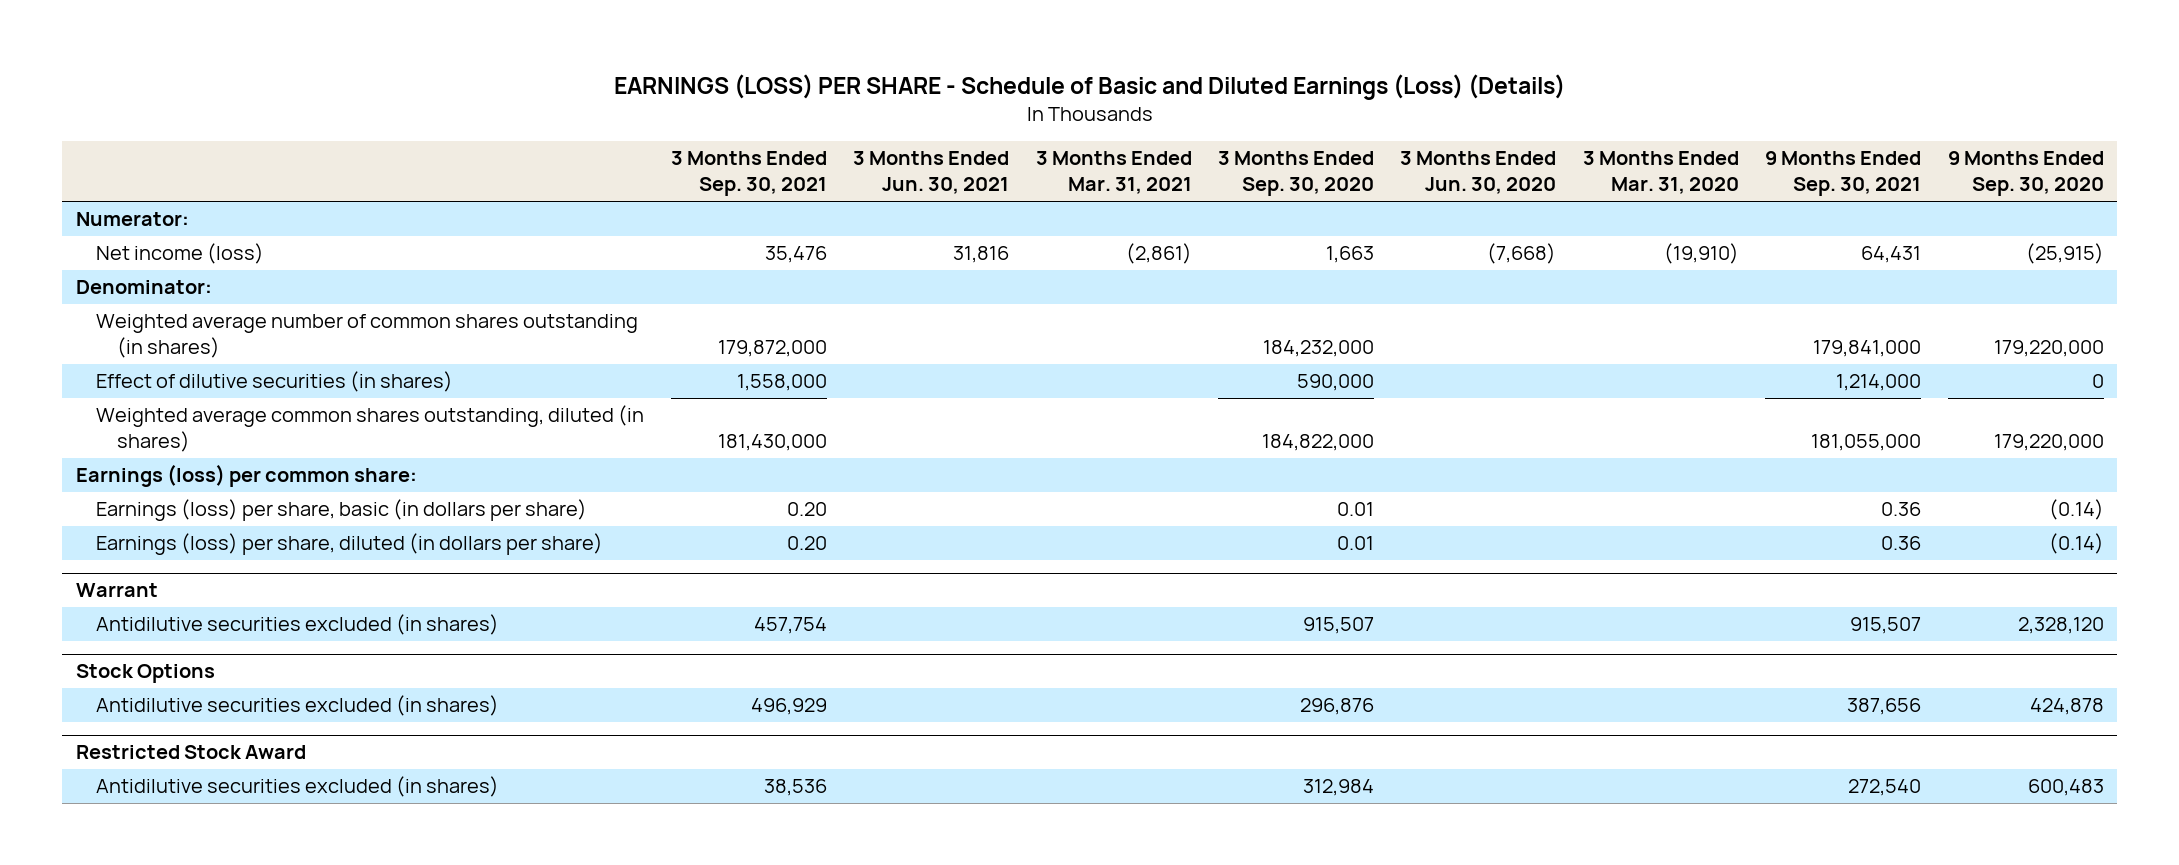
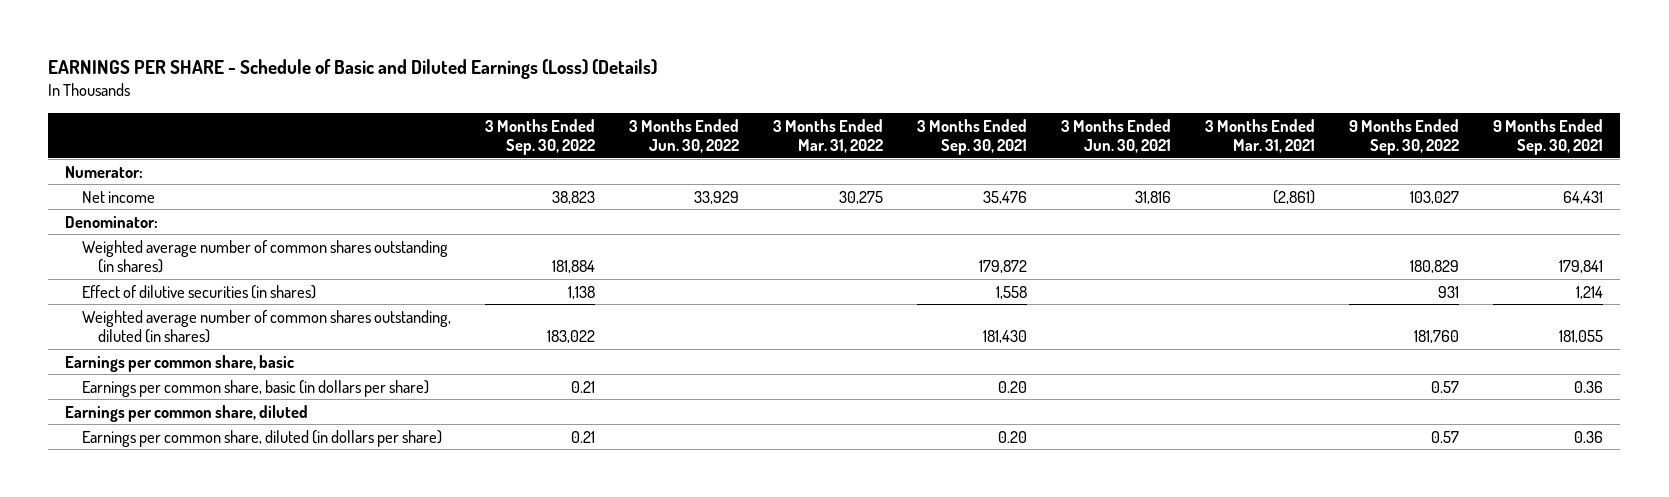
- EARNINGS (LOSS) PER SHARE - Schedule of Basic and Diluted Earnings (Loss) (Details)
+ EARNINGS PER SHARE - Schedule of Basic and Diluted Earnings (Loss) (Details)
- | 3 Months Ended Sep. 30, 2021 | 3 Months Ended Jun. 30, 2021 | 3 Months Ended Mar. 31, 2021 | 3 Months Ended Sep. 30, 2020 | 3 Months Ended Jun. 30, 2020 | 3 Months Ended Mar. 31, 2020 | 9 Months Ended Sep. 30, 2021 | 9 Months Ended Sep. 30, 2020
+ | 3 Months Ended Sep. 30, 2022 | 3 Months Ended Jun. 30, 2022 | 3 Months Ended Mar. 31, 2022 | 3 Months Ended Sep. 30, 2021 | 3 Months Ended Jun. 30, 2021 | 3 Months Ended Mar. 31, 2021 | 9 Months Ended Sep. 30, 2022 | 9 Months Ended Sep. 30, 2021
- Net income (loss) | 35,476 | 31,816 | (2,861) | 1,663 | (7,668) | (19,910) | 64,431 | (25,915)
+ Net income | 38,823 | 33,929 | 30,275 | 35,476 | 31,816 | (2,861) | 103,027 | 64,431
- Weighted average number of common shares outstanding (in shares) | 179,872,000 | | | 184,232,000 | | | 179,841,000 | 179,220,000
- Effect of dilutive securities (in shares) | 1,558,000 | | | 590,000 | | | 1,214,000 | 0
- Weighted average common shares outstanding, diluted (in shares) | 181,430,000 | | | 184,822,000 | | | 181,055,000 | 179,220,000
- Earnings (loss) per common share:
- Earnings (loss) per share, basic (in dollars per share) | 0.20 | | | 0.01 | | | 0.36 | (0.14)
- Earnings (loss) per share, diluted (in dollars per share) | 0.20 | | | 0.01 | | | 0.36 | (0.14)
- Warrant
- Antidilutive securities excluded (in shares) | 457,754 | | | 915,507 | | | 915,507 | 2,328,120
- Stock Options
- Antidilutive securities excluded (in shares) | 496,929 | | | 296,876 | | | 387,656 | 424,878
- Restricted Stock Award
- Antidilutive securities excluded (in shares) | 38,536 | | | 312,984 | | | 272,540 | 600,483
+ Weighted average number of common shares outstanding (in shares) | 181,884 | | | 179,872 | | | 180,829 | 179,841
+ Effect of dilutive securities (in shares) | 1,138 | | | 1,558 | | | 931 | 1,214
+ Weighted average number of common shares outstanding, diluted (in shares) | 183,022 | | | 181,430 | | | 181,760 | 181,055
+ Earnings per common share, basic
+ Earnings per common share, basic (in dollars per share) | 0.21 | | | 0.20 | | | 0.57 | 0.36
+ Earnings per common share, diluted
+ Earnings per common share, diluted (in dollars per share) | 0.21 | | | 0.20 | | | 0.57 | 0.36

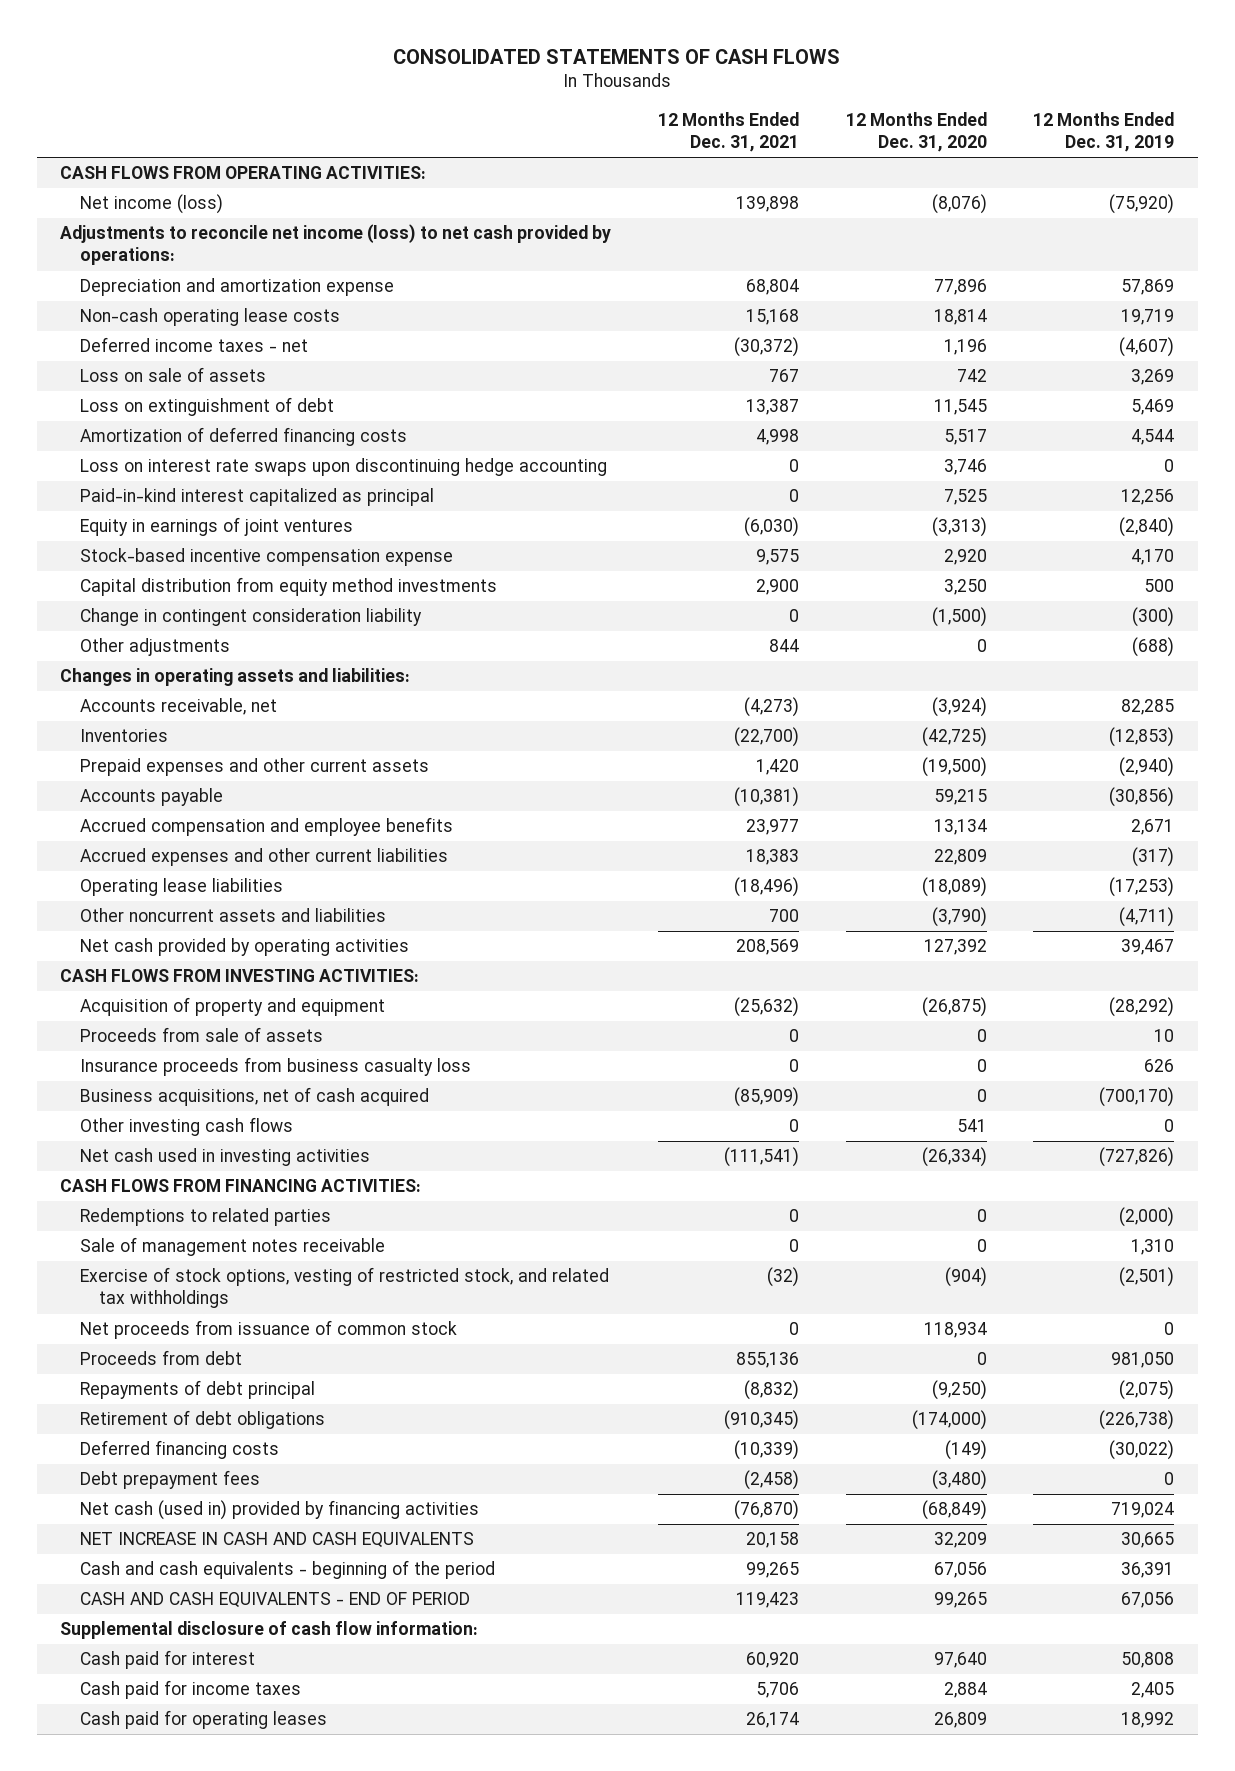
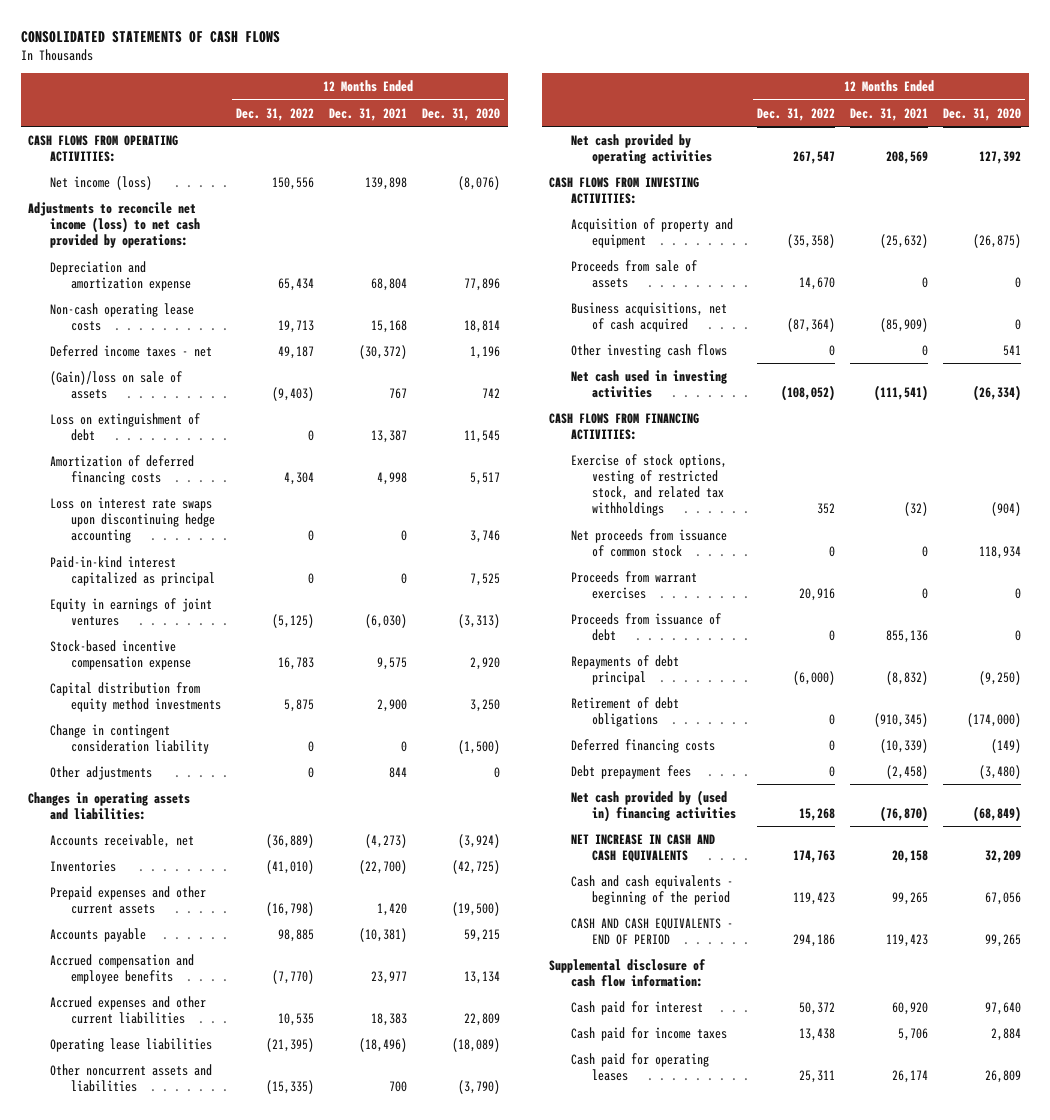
- | 12 Months Ended Dec. 31, 2021 | 12 Months Ended Dec. 31, 2020 | 12 Months Ended Dec. 31, 2019
+ | 12 Months Ended Dec. 31, 2022 | 12 Months Ended Dec. 31, 2021 | 12 Months Ended Dec. 31, 2020
- Loss on sale of assets | 767 | 742 | 3,269
+ (Gain)/loss on sale of assets | (9,403) | 767 | 742
- Insurance proceeds from business casualty loss | 0 | 0 | 626
- Redemptions to related parties | 0 | 0 | (2,000)
- Sale of management notes receivable | 0 | 0 | 1,310
- Proceeds from debt | 855,136 | 0 | 981,050
+ Proceeds from warrant exercises | 20,916 | 0 | 0
+ Proceeds from issuance of debt | 0 | 855,136 | 0
- Net cash (used in) provided by financing activities | (76,870) | (68,849) | 719,024
+ Net cash provided by (used in) financing activities | 15,268 | (76,870) | (68,849)

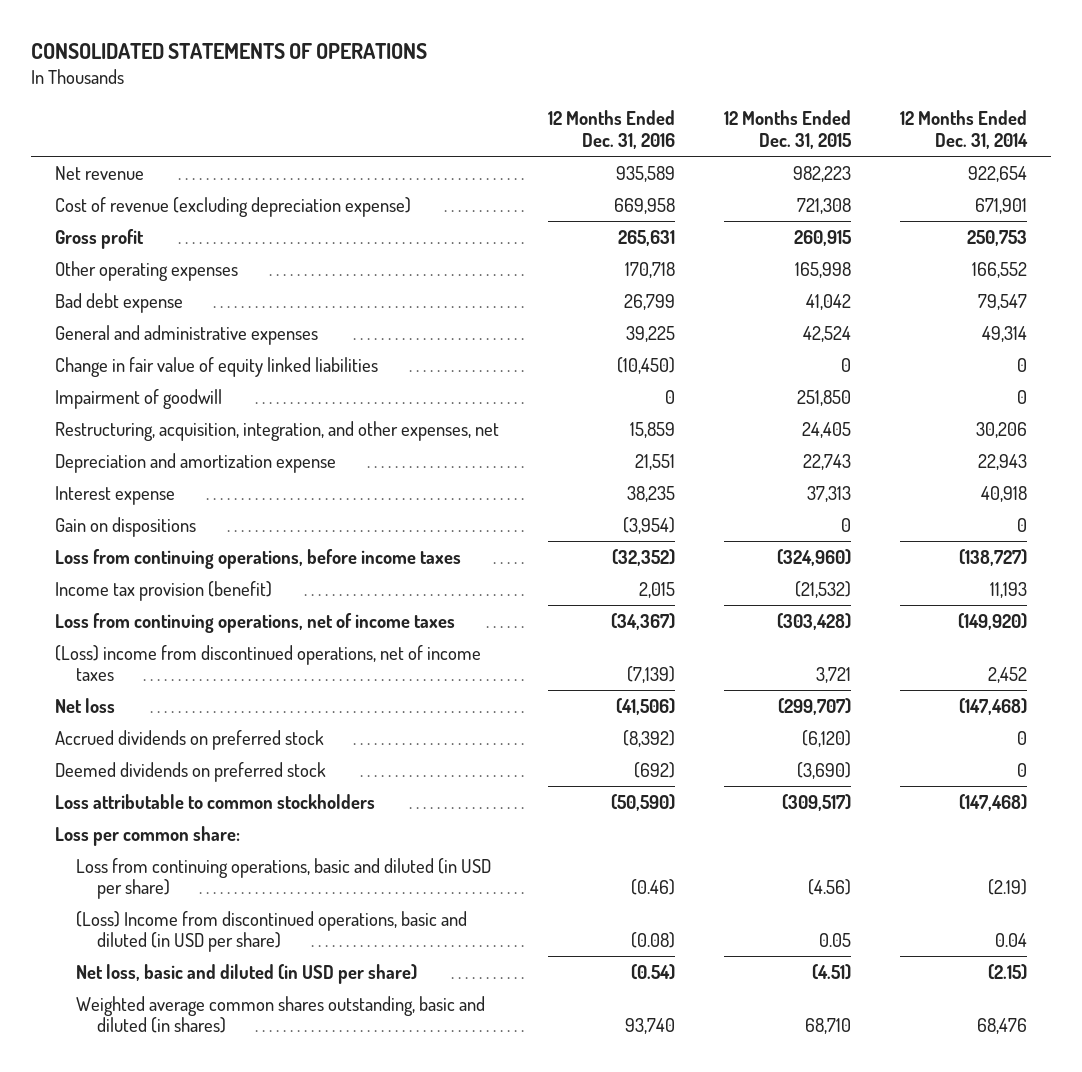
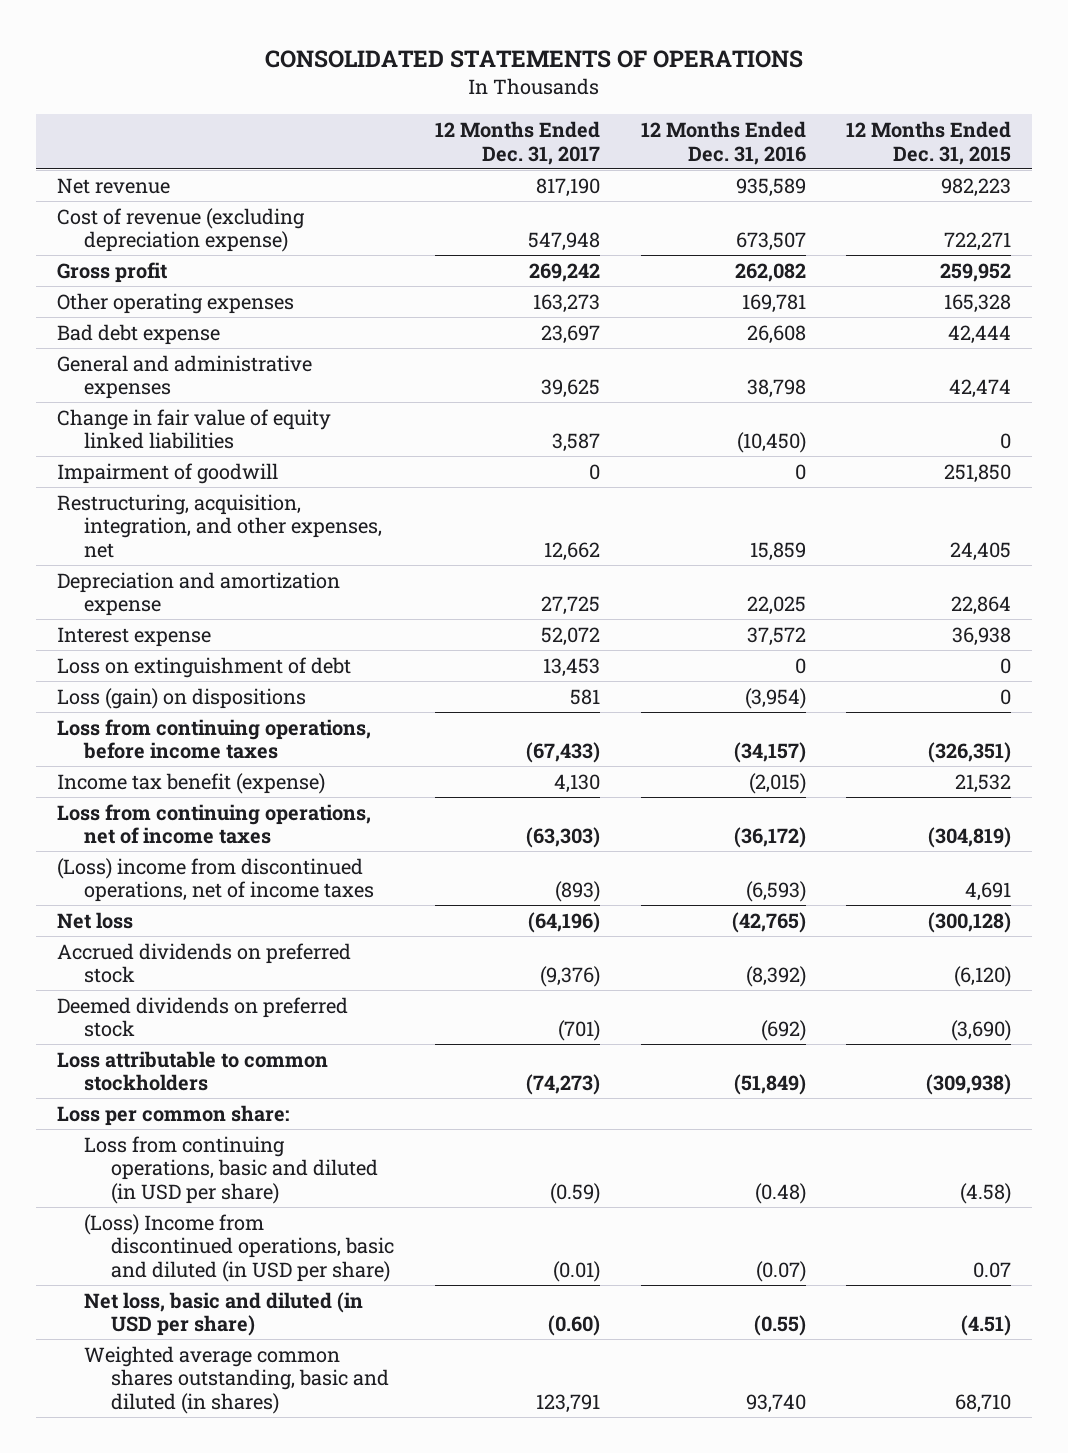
- | 12 Months Ended Dec. 31, 2016 | 12 Months Ended Dec. 31, 2015 | 12 Months Ended Dec. 31, 2014
+ | 12 Months Ended Dec. 31, 2017 | 12 Months Ended Dec. 31, 2016 | 12 Months Ended Dec. 31, 2015
- Cost of revenue (excluding depreciation expense) | 669,958 | 721,308 | 671,901
- Gross profit | 265,631 | 260,915 | 250,753
- Other operating expenses | 170,718 | 165,998 | 166,552
- Bad debt expense | 26,799 | 41,042 | 79,547
- General and administrative expenses | 39,225 | 42,524 | 49,314
+ Cost of revenue (excluding depreciation expense) | 547,948 | 673,507 | 722,271
+ Gross profit | 269,242 | 262,082 | 259,952
+ Other operating expenses | 163,273 | 169,781 | 165,328
+ Bad debt expense | 23,697 | 26,608 | 42,444
+ General and administrative expenses | 39,625 | 38,798 | 42,474
- Depreciation and amortization expense | 21,551 | 22,743 | 22,943
- Interest expense | 38,235 | 37,313 | 40,918
- Gain on dispositions | (3,954) | 0 | 0
- Loss from continuing operations, before income taxes | (32,352) | (324,960) | (138,727)
- Income tax provision (benefit) | 2,015 | (21,532) | 11,193
- Loss from continuing operations, net of income taxes | (34,367) | (303,428) | (149,920)
- (Loss) income from discontinued operations, net of income taxes | (7,139) | 3,721 | 2,452
- Net loss | (41,506) | (299,707) | (147,468)
+ Depreciation and amortization expense | 27,725 | 22,025 | 22,864
+ Interest expense | 52,072 | 37,572 | 36,938
+ Loss on extinguishment of debt | 13,453 | 0 | 0
+ Loss (gain) on dispositions | 581 | (3,954) | 0
+ Loss from continuing operations, before income taxes | (67,433) | (34,157) | (326,351)
+ Income tax benefit (expense) | 4,130 | (2,015) | 21,532
+ Loss from continuing operations, net of income taxes | (63,303) | (36,172) | (304,819)
+ (Loss) income from discontinued operations, net of income taxes | (893) | (6,593) | 4,691
+ Net loss | (64,196) | (42,765) | (300,128)
- Loss attributable to common stockholders | (50,590) | (309,517) | (147,468)
+ Loss attributable to common stockholders | (74,273) | (51,849) | (309,938)
- Loss from continuing operations, basic and diluted (in USD per share) | (0.46) | (4.56) | (2.19)
- (Loss) Income from discontinued operations, basic and diluted (in USD per share) | (0.08) | 0.05 | 0.04
- Net loss, basic and diluted (in USD per share) | (0.54) | (4.51) | (2.15)
+ Loss from continuing operations, basic and diluted (in USD per share) | (0.59) | (0.48) | (4.58)
+ (Loss) Income from discontinued operations, basic and diluted (in USD per share) | (0.01) | (0.07) | 0.07
+ Net loss, basic and diluted (in USD per share) | (0.60) | (0.55) | (4.51)

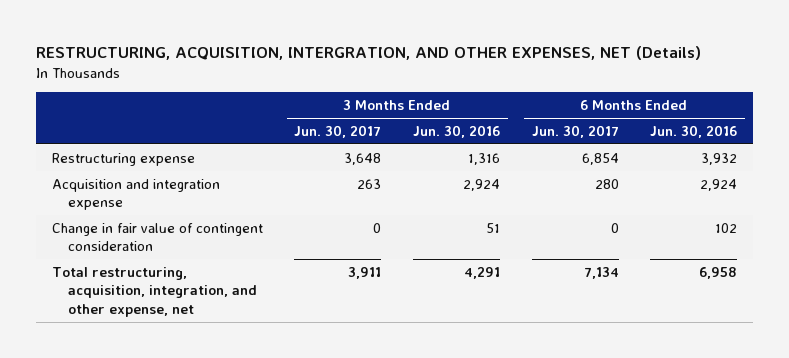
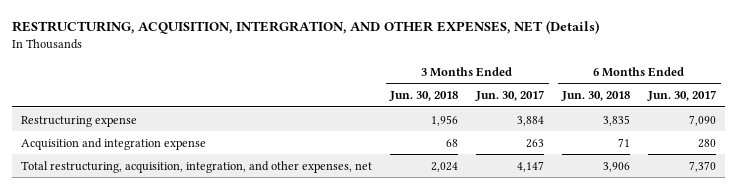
- | 3 Months Ended Jun. 30, 2017 | 3 Months Ended Jun. 30, 2016 | 6 Months Ended Jun. 30, 2017 | 6 Months Ended Jun. 30, 2016
+ | 3 Months Ended Jun. 30, 2018 | 3 Months Ended Jun. 30, 2017 | 6 Months Ended Jun. 30, 2018 | 6 Months Ended Jun. 30, 2017
- Restructuring expense | 3,648 | 1,316 | 6,854 | 3,932
+ Restructuring expense | 1,956 | 3,884 | 3,835 | 7,090
- Change in fair value of contingent consideration | 0 | 51 | 0 | 102
- Total restructuring, acquisition, integration, and other expense, net | 3,911 | 4,291 | 7,134 | 6,958
+ Total restructuring, acquisition, integration, and other expenses, net | 2,024 | 4,147 | 3,906 | 7,370

